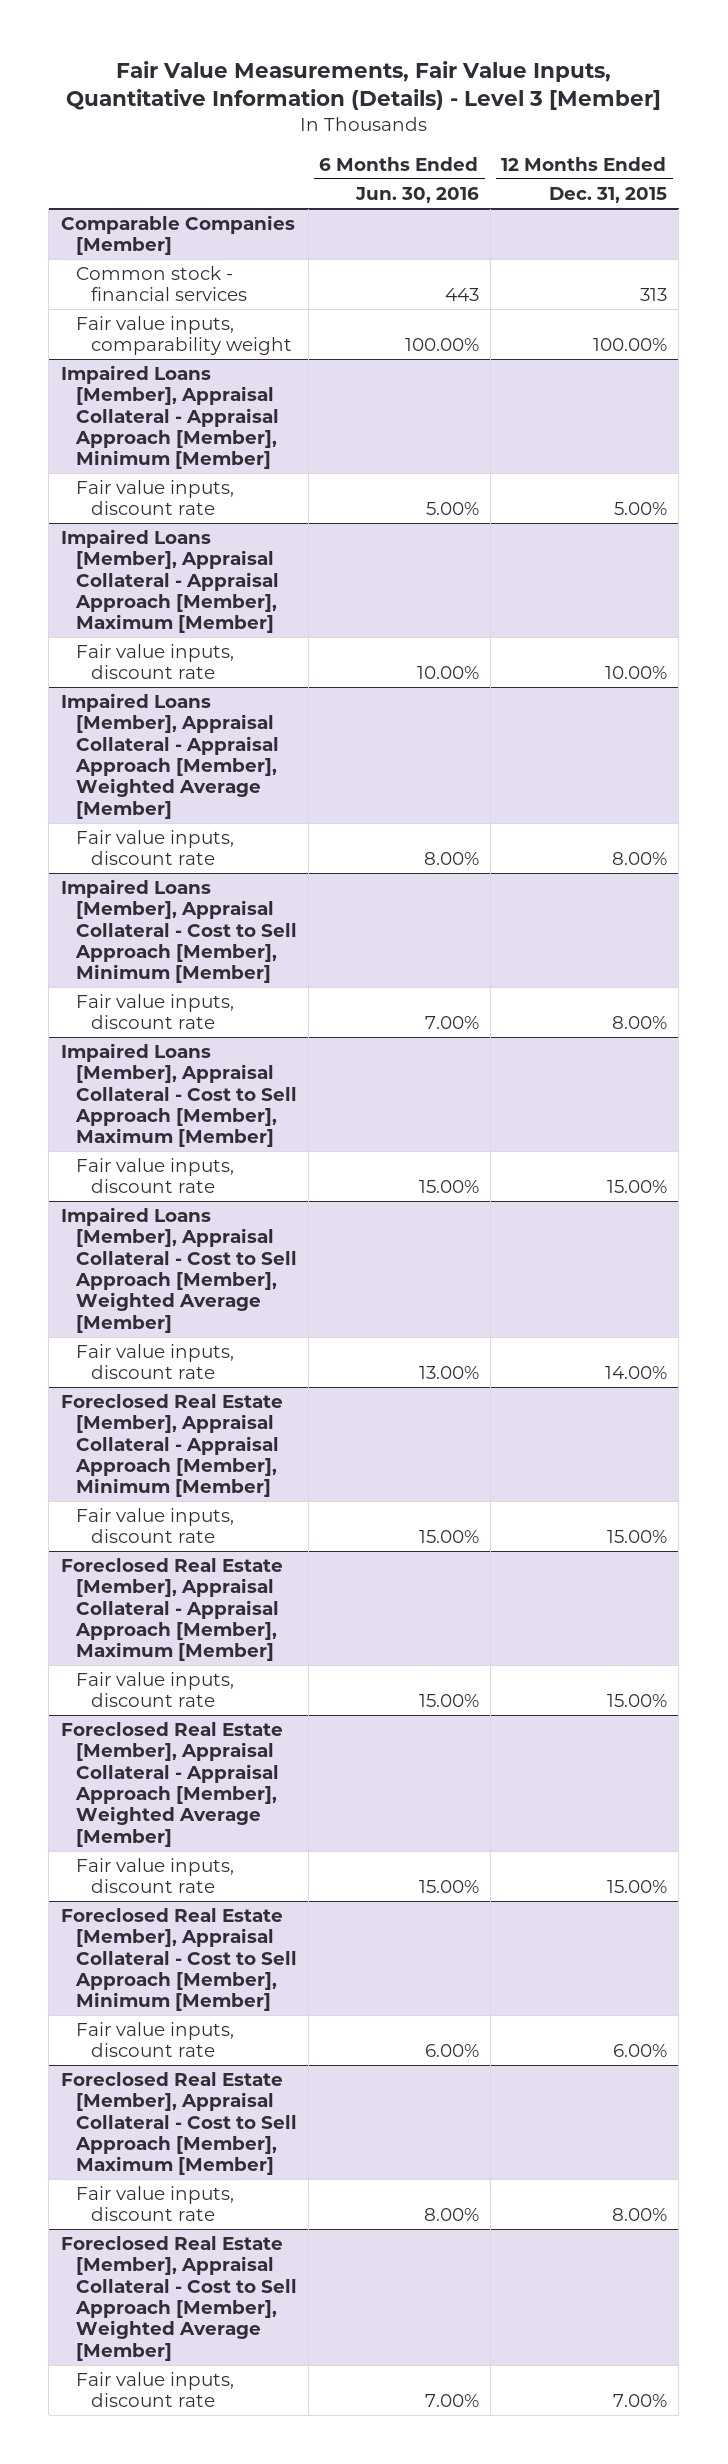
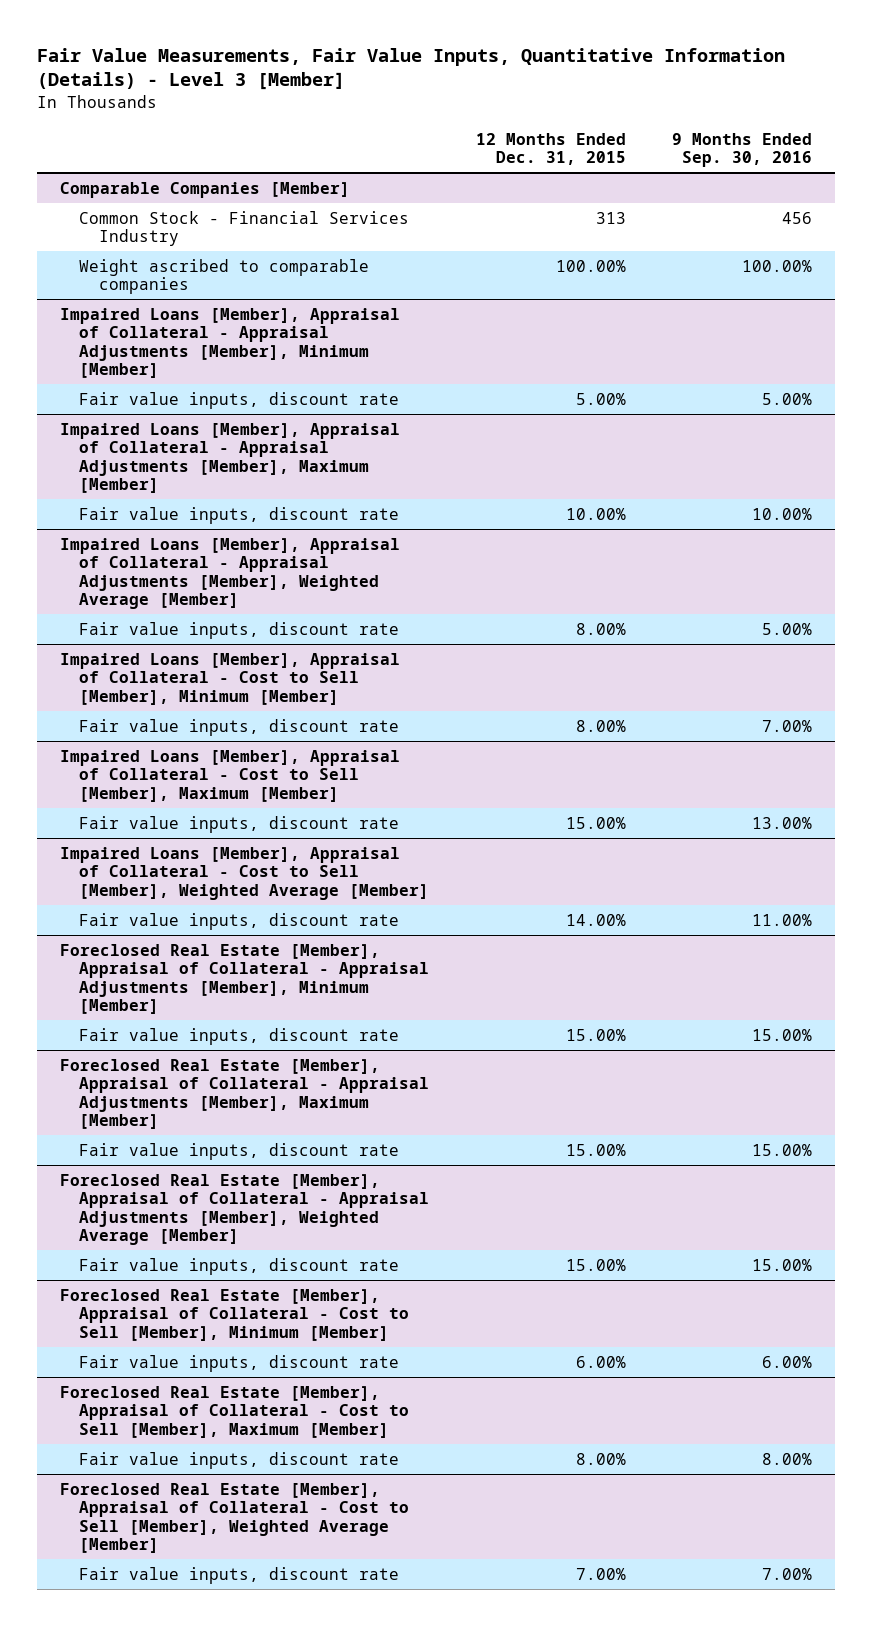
- | 6 Months Ended Jun. 30, 2016 | 12 Months Ended Dec. 31, 2015
+ | 12 Months Ended Dec. 31, 2015 | 9 Months Ended Sep. 30, 2016
@ Comparable Companies [Member]
- Common stock - financial services | 443 | 313
- Fair value inputs, comparability weight | 100.00% | 100.00%
- Impaired Loans [Member], Appraisal Collateral - Appraisal Approach [Member], Minimum [Member]
@ Comparable Companies [Member]
+ Common Stock - Financial Services Industry | 313 | 456
+ Weight ascribed to comparable companies | 100.00% | 100.00%
+ Impaired Loans [Member], Appraisal of Collateral - Appraisal Adjustments [Member], Minimum [Member]
- Impaired Loans [Member], Appraisal Collateral - Appraisal Approach [Member], Maximum [Member]
+ Impaired Loans [Member], Appraisal of Collateral - Appraisal Adjustments [Member], Maximum [Member]
- Impaired Loans [Member], Appraisal Collateral - Appraisal Approach [Member], Weighted Average [Member]
+ Impaired Loans [Member], Appraisal of Collateral - Appraisal Adjustments [Member], Weighted Average [Member]
- Impaired Loans [Member], Appraisal Collateral - Cost to Sell Approach [Member], Minimum [Member]
+ Impaired Loans [Member], Appraisal of Collateral - Cost to Sell [Member], Minimum [Member]
- Impaired Loans [Member], Appraisal Collateral - Cost to Sell Approach [Member], Maximum [Member]
+ Impaired Loans [Member], Appraisal of Collateral - Cost to Sell [Member], Maximum [Member]
- Impaired Loans [Member], Appraisal Collateral - Cost to Sell Approach [Member], Weighted Average [Member]
+ Impaired Loans [Member], Appraisal of Collateral - Cost to Sell [Member], Weighted Average [Member]
- Foreclosed Real Estate [Member], Appraisal Collateral - Appraisal Approach [Member], Minimum [Member]
+ Foreclosed Real Estate [Member], Appraisal of Collateral - Appraisal Adjustments [Member], Minimum [Member]
- Foreclosed Real Estate [Member], Appraisal Collateral - Appraisal Approach [Member], Maximum [Member]
+ Foreclosed Real Estate [Member], Appraisal of Collateral - Appraisal Adjustments [Member], Maximum [Member]
- Foreclosed Real Estate [Member], Appraisal Collateral - Appraisal Approach [Member], Weighted Average [Member]
+ Foreclosed Real Estate [Member], Appraisal of Collateral - Appraisal Adjustments [Member], Weighted Average [Member]
- Foreclosed Real Estate [Member], Appraisal Collateral - Cost to Sell Approach [Member], Minimum [Member]
+ Foreclosed Real Estate [Member], Appraisal of Collateral - Cost to Sell [Member], Minimum [Member]
- Foreclosed Real Estate [Member], Appraisal Collateral - Cost to Sell Approach [Member], Maximum [Member]
+ Foreclosed Real Estate [Member], Appraisal of Collateral - Cost to Sell [Member], Maximum [Member]
- Foreclosed Real Estate [Member], Appraisal Collateral - Cost to Sell Approach [Member], Weighted Average [Member]
+ Foreclosed Real Estate [Member], Appraisal of Collateral - Cost to Sell [Member], Weighted Average [Member]

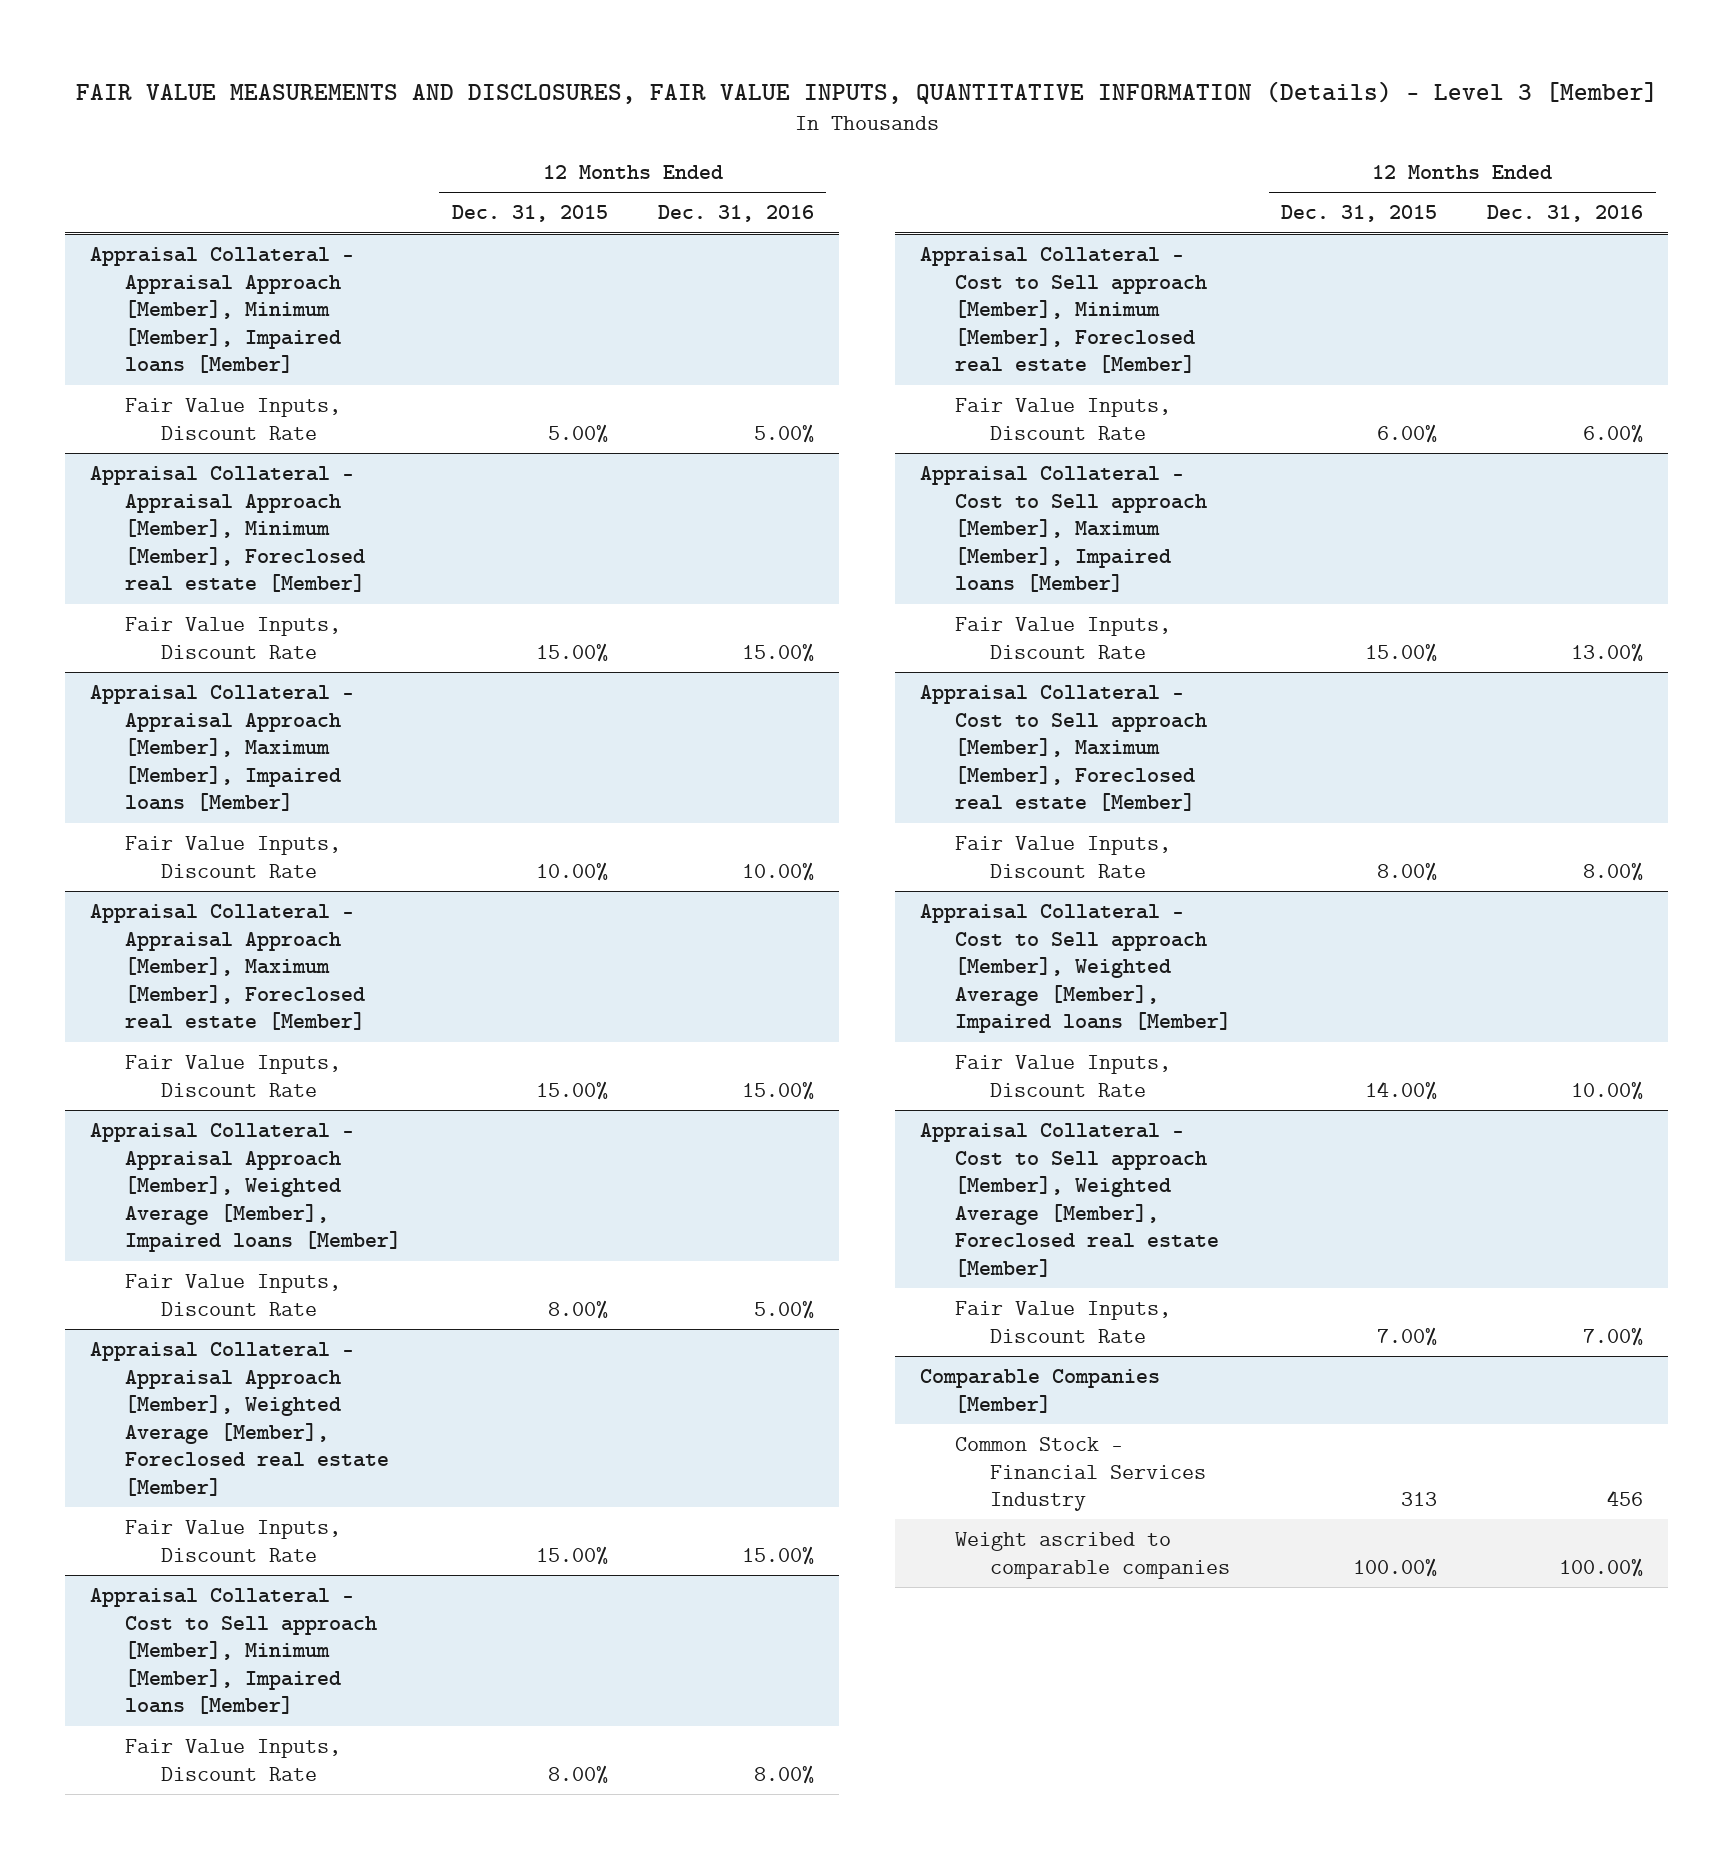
- Fair Value Measurements, Fair Value Inputs, Quantitative Information (Details) - Level 3 [Member]
+ FAIR VALUE MEASUREMENTS AND DISCLOSURES, FAIR VALUE INPUTS, QUANTITATIVE INFORMATION (Details) - Level 3 [Member]
- | 12 Months Ended Dec. 31, 2015 | 9 Months Ended Sep. 30, 2016
+ | 12 Months Ended Dec. 31, 2015 | 12 Months Ended Dec. 31, 2016
+ Appraisal Collateral - Appraisal Approach [Member], Minimum [Member], Impaired loans [Member]
+ Fair Value Inputs, Discount Rate | 5.00% | 5.00%
+ Appraisal Collateral - Appraisal Approach [Member], Minimum [Member], Foreclosed real estate [Member]
+ Fair Value Inputs, Discount Rate | 15.00% | 15.00%
+ Appraisal Collateral - Appraisal Approach [Member], Maximum [Member], Impaired loans [Member]
+ Fair Value Inputs, Discount Rate | 10.00% | 10.00%
+ Appraisal Collateral - Appraisal Approach [Member], Maximum [Member], Foreclosed real estate [Member]
+ Fair Value Inputs, Discount Rate | 15.00% | 15.00%
+ Appraisal Collateral - Appraisal Approach [Member], Weighted Average [Member], Impaired loans [Member]
+ Fair Value Inputs, Discount Rate | 8.00% | 5.00%
+ Appraisal Collateral - Appraisal Approach [Member], Weighted Average [Member], Foreclosed real estate [Member]
+ Fair Value Inputs, Discount Rate | 15.00% | 15.00%
+ Appraisal Collateral - Cost to Sell approach [Member], Minimum [Member], Impaired loans [Member]
+ Fair Value Inputs, Discount Rate | 8.00% | 8.00%
+ Appraisal Collateral - Cost to Sell approach [Member], Minimum [Member], Foreclosed real estate [Member]
+ Fair Value Inputs, Discount Rate | 6.00% | 6.00%
+ Appraisal Collateral - Cost to Sell approach [Member], Maximum [Member], Impaired loans [Member]
+ Fair Value Inputs, Discount Rate | 15.00% | 13.00%
+ Appraisal Collateral - Cost to Sell approach [Member], Maximum [Member], Foreclosed real estate [Member]
+ Fair Value Inputs, Discount Rate | 8.00% | 8.00%
+ Appraisal Collateral - Cost to Sell approach [Member], Weighted Average [Member], Impaired loans [Member]
+ Fair Value Inputs, Discount Rate | 14.00% | 10.00%
+ Appraisal Collateral - Cost to Sell approach [Member], Weighted Average [Member], Foreclosed real estate [Member]
+ Fair Value Inputs, Discount Rate | 7.00% | 7.00%
- Impaired Loans [Member], Appraisal of Collateral - Appraisal Adjustments [Member], Minimum [Member]
- Fair value inputs, discount rate | 5.00% | 5.00%
- Impaired Loans [Member], Appraisal of Collateral - Appraisal Adjustments [Member], Maximum [Member]
- Fair value inputs, discount rate | 10.00% | 10.00%
- Impaired Loans [Member], Appraisal of Collateral - Appraisal Adjustments [Member], Weighted Average [Member]
- Fair value inputs, discount rate | 8.00% | 5.00%
- Impaired Loans [Member], Appraisal of Collateral - Cost to Sell [Member], Minimum [Member]
- Fair value inputs, discount rate | 8.00% | 7.00%
- Impaired Loans [Member], Appraisal of Collateral - Cost to Sell [Member], Maximum [Member]
- Fair value inputs, discount rate | 15.00% | 13.00%
- Impaired Loans [Member], Appraisal of Collateral - Cost to Sell [Member], Weighted Average [Member]
- Fair value inputs, discount rate | 14.00% | 11.00%
- Foreclosed Real Estate [Member], Appraisal of Collateral - Appraisal Adjustments [Member], Minimum [Member]
- Fair value inputs, discount rate | 15.00% | 15.00%
- Foreclosed Real Estate [Member], Appraisal of Collateral - Appraisal Adjustments [Member], Maximum [Member]
- Fair value inputs, discount rate | 15.00% | 15.00%
- Foreclosed Real Estate [Member], Appraisal of Collateral - Appraisal Adjustments [Member], Weighted Average [Member]
- Fair value inputs, discount rate | 15.00% | 15.00%
- Foreclosed Real Estate [Member], Appraisal of Collateral - Cost to Sell [Member], Minimum [Member]
- Fair value inputs, discount rate | 6.00% | 6.00%
- Foreclosed Real Estate [Member], Appraisal of Collateral - Cost to Sell [Member], Maximum [Member]
- Fair value inputs, discount rate | 8.00% | 8.00%
- Foreclosed Real Estate [Member], Appraisal of Collateral - Cost to Sell [Member], Weighted Average [Member]
- Fair value inputs, discount rate | 7.00% | 7.00%

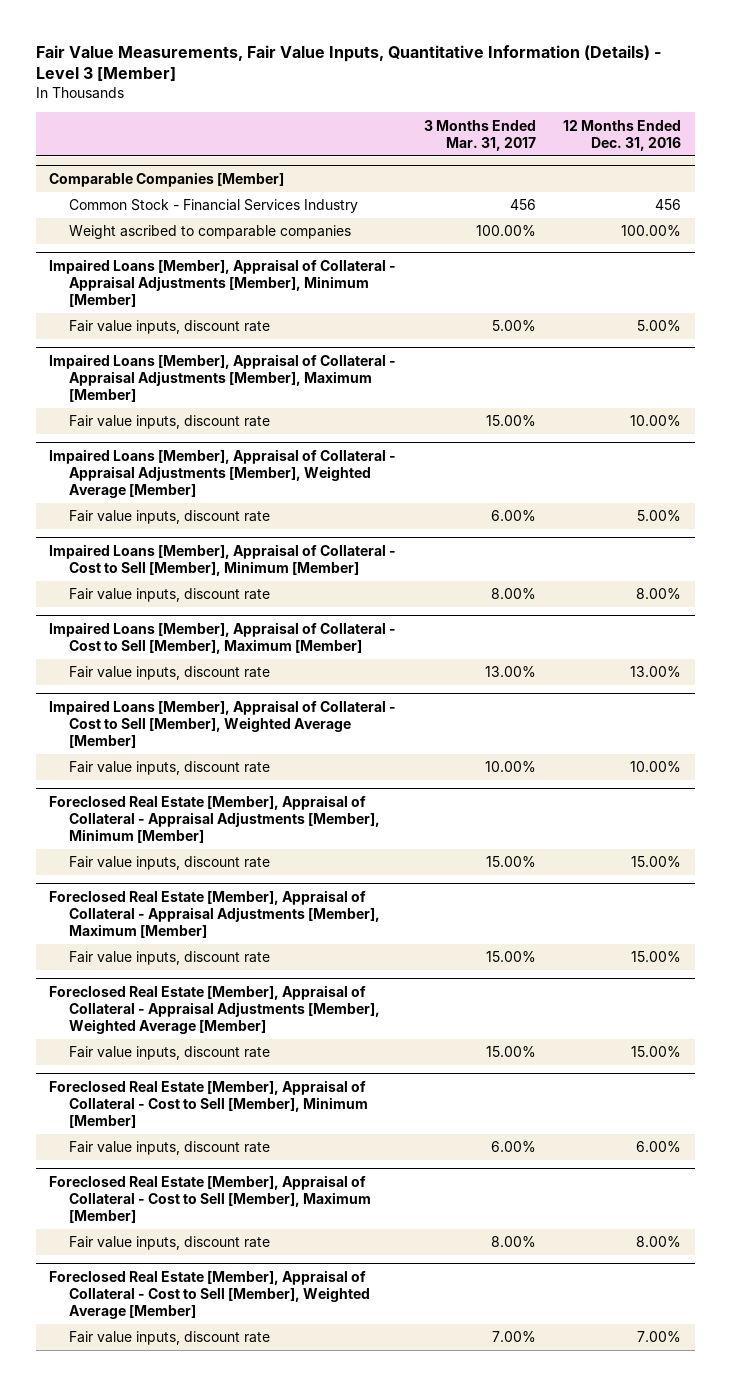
- FAIR VALUE MEASUREMENTS AND DISCLOSURES, FAIR VALUE INPUTS, QUANTITATIVE INFORMATION (Details) - Level 3 [Member]
+ Fair Value Measurements, Fair Value Inputs, Quantitative Information (Details) - Level 3 [Member]
- | 12 Months Ended Dec. 31, 2015 | 12 Months Ended Dec. 31, 2016
+ | 3 Months Ended Mar. 31, 2017 | 12 Months Ended Dec. 31, 2016
- Appraisal Collateral - Appraisal Approach [Member], Minimum [Member], Impaired loans [Member]
- Fair Value Inputs, Discount Rate | 5.00% | 5.00%
- Appraisal Collateral - Appraisal Approach [Member], Minimum [Member], Foreclosed real estate [Member]
- Fair Value Inputs, Discount Rate | 15.00% | 15.00%
- Appraisal Collateral - Appraisal Approach [Member], Maximum [Member], Impaired loans [Member]
- Fair Value Inputs, Discount Rate | 10.00% | 10.00%
- Appraisal Collateral - Appraisal Approach [Member], Maximum [Member], Foreclosed real estate [Member]
- Fair Value Inputs, Discount Rate | 15.00% | 15.00%
- Appraisal Collateral - Appraisal Approach [Member], Weighted Average [Member], Impaired loans [Member]
- Fair Value Inputs, Discount Rate | 8.00% | 5.00%
- Appraisal Collateral - Appraisal Approach [Member], Weighted Average [Member], Foreclosed real estate [Member]
- Fair Value Inputs, Discount Rate | 15.00% | 15.00%
- Appraisal Collateral - Cost to Sell approach [Member], Minimum [Member], Impaired loans [Member]
- Fair Value Inputs, Discount Rate | 8.00% | 8.00%
- Appraisal Collateral - Cost to Sell approach [Member], Minimum [Member], Foreclosed real estate [Member]
- Fair Value Inputs, Discount Rate | 6.00% | 6.00%
- Appraisal Collateral - Cost to Sell approach [Member], Maximum [Member], Impaired loans [Member]
- Fair Value Inputs, Discount Rate | 15.00% | 13.00%
- Appraisal Collateral - Cost to Sell approach [Member], Maximum [Member], Foreclosed real estate [Member]
- Fair Value Inputs, Discount Rate | 8.00% | 8.00%
- Appraisal Collateral - Cost to Sell approach [Member], Weighted Average [Member], Impaired loans [Member]
- Fair Value Inputs, Discount Rate | 14.00% | 10.00%
- Appraisal Collateral - Cost to Sell approach [Member], Weighted Average [Member], Foreclosed real estate [Member]
- Fair Value Inputs, Discount Rate | 7.00% | 7.00%
+ Impaired Loans [Member], Appraisal of Collateral - Appraisal Adjustments [Member], Minimum [Member]
+ Fair value inputs, discount rate | 5.00% | 5.00%
+ Impaired Loans [Member], Appraisal of Collateral - Appraisal Adjustments [Member], Maximum [Member]
+ Fair value inputs, discount rate | 15.00% | 10.00%
+ Impaired Loans [Member], Appraisal of Collateral - Appraisal Adjustments [Member], Weighted Average [Member]
+ Fair value inputs, discount rate | 6.00% | 5.00%
+ Impaired Loans [Member], Appraisal of Collateral - Cost to Sell [Member], Minimum [Member]
+ Fair value inputs, discount rate | 8.00% | 8.00%
+ Impaired Loans [Member], Appraisal of Collateral - Cost to Sell [Member], Maximum [Member]
+ Fair value inputs, discount rate | 13.00% | 13.00%
+ Impaired Loans [Member], Appraisal of Collateral - Cost to Sell [Member], Weighted Average [Member]
+ Fair value inputs, discount rate | 10.00% | 10.00%
+ Foreclosed Real Estate [Member], Appraisal of Collateral - Appraisal Adjustments [Member], Minimum [Member]
+ Fair value inputs, discount rate | 15.00% | 15.00%
+ Foreclosed Real Estate [Member], Appraisal of Collateral - Appraisal Adjustments [Member], Maximum [Member]
+ Fair value inputs, discount rate | 15.00% | 15.00%
+ Foreclosed Real Estate [Member], Appraisal of Collateral - Appraisal Adjustments [Member], Weighted Average [Member]
+ Fair value inputs, discount rate | 15.00% | 15.00%
+ Foreclosed Real Estate [Member], Appraisal of Collateral - Cost to Sell [Member], Minimum [Member]
+ Fair value inputs, discount rate | 6.00% | 6.00%
+ Foreclosed Real Estate [Member], Appraisal of Collateral - Cost to Sell [Member], Maximum [Member]
+ Fair value inputs, discount rate | 8.00% | 8.00%
+ Foreclosed Real Estate [Member], Appraisal of Collateral - Cost to Sell [Member], Weighted Average [Member]
+ Fair value inputs, discount rate | 7.00% | 7.00%

